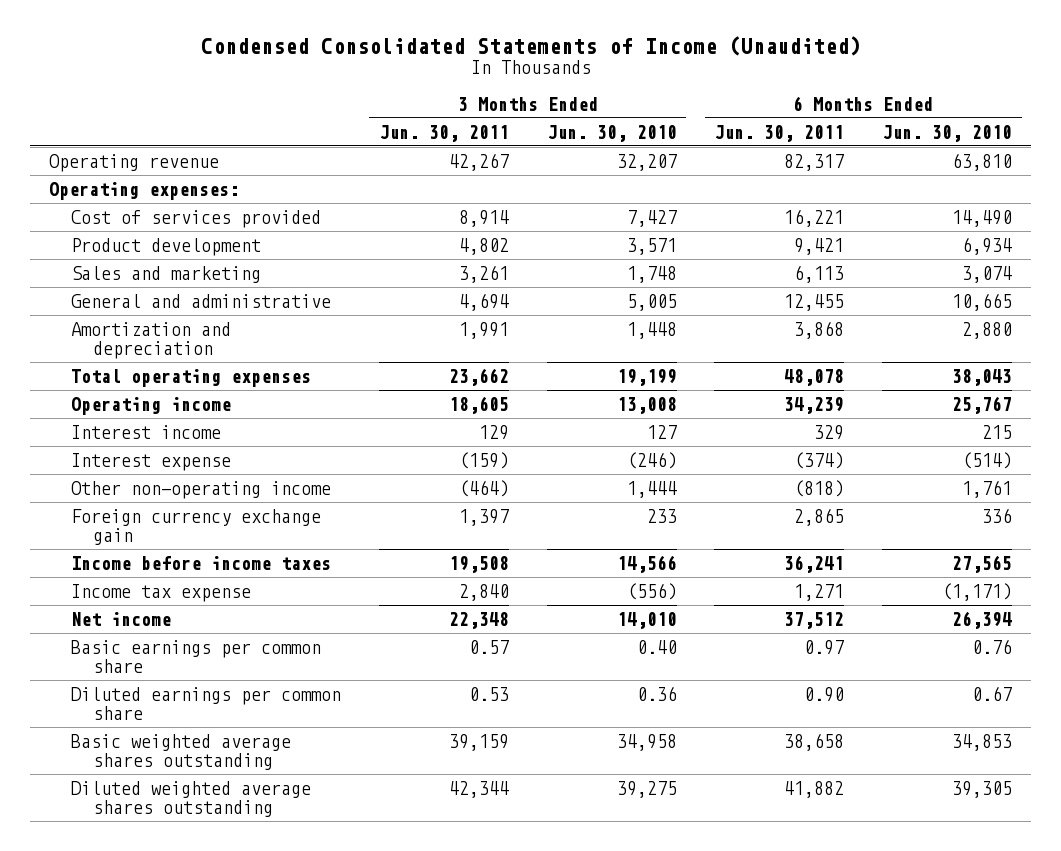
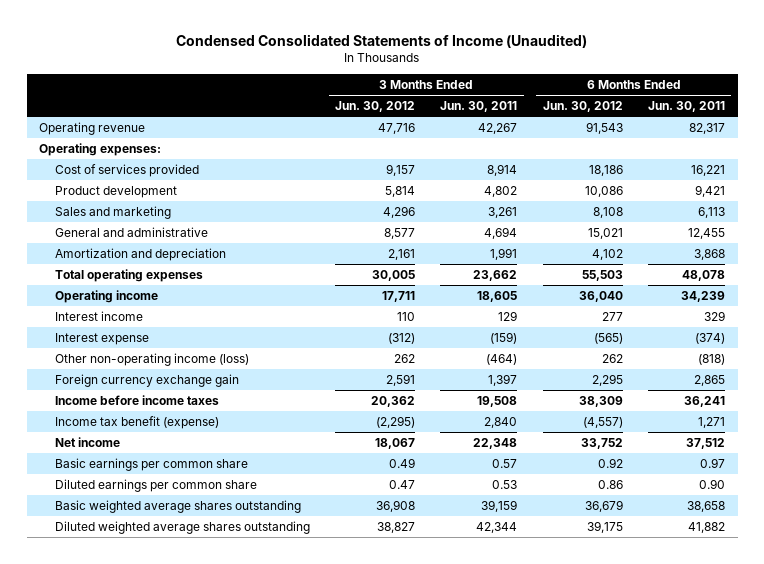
- | 3 Months Ended Jun. 30, 2011 | 3 Months Ended Jun. 30, 2010 | 6 Months Ended Jun. 30, 2011 | 6 Months Ended Jun. 30, 2010
+ | 3 Months Ended Jun. 30, 2012 | 3 Months Ended Jun. 30, 2011 | 6 Months Ended Jun. 30, 2012 | 6 Months Ended Jun. 30, 2011
- Other non-operating income | (464) | 1,444 | (818) | 1,761
+ Other non-operating income (loss) | 262 | (464) | 262 | (818)
- Income tax expense | 2,840 | (556) | 1,271 | (1,171)
+ Income tax benefit (expense) | (2,295) | 2,840 | (4,557) | 1,271

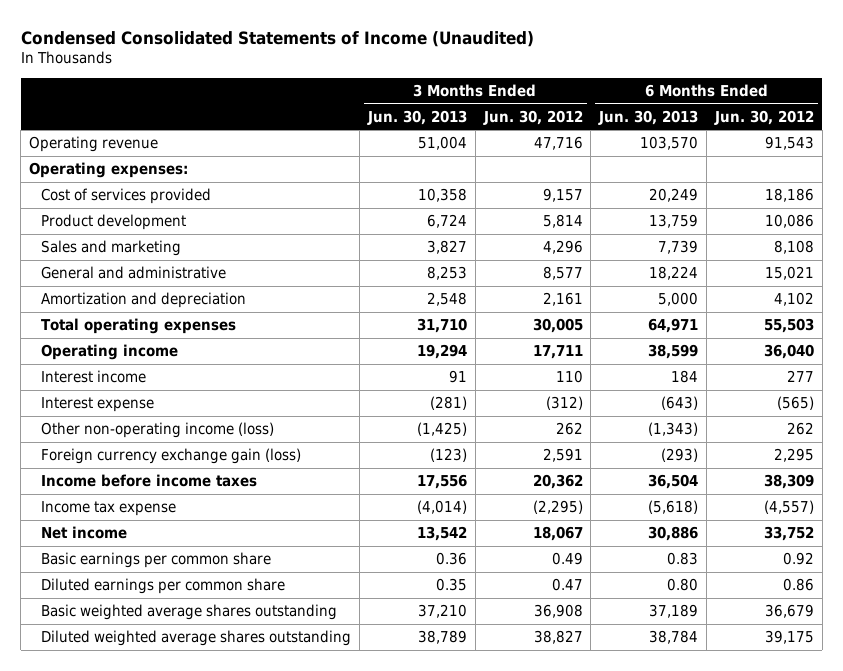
- | 3 Months Ended Jun. 30, 2012 | 3 Months Ended Jun. 30, 2011 | 6 Months Ended Jun. 30, 2012 | 6 Months Ended Jun. 30, 2011
+ | 3 Months Ended Jun. 30, 2013 | 3 Months Ended Jun. 30, 2012 | 6 Months Ended Jun. 30, 2013 | 6 Months Ended Jun. 30, 2012
- Foreign currency exchange gain | 2,591 | 1,397 | 2,295 | 2,865
+ Foreign currency exchange gain (loss) | (123) | 2,591 | (293) | 2,295
- Income tax benefit (expense) | (2,295) | 2,840 | (4,557) | 1,271
+ Income tax expense | (4,014) | (2,295) | (5,618) | (4,557)

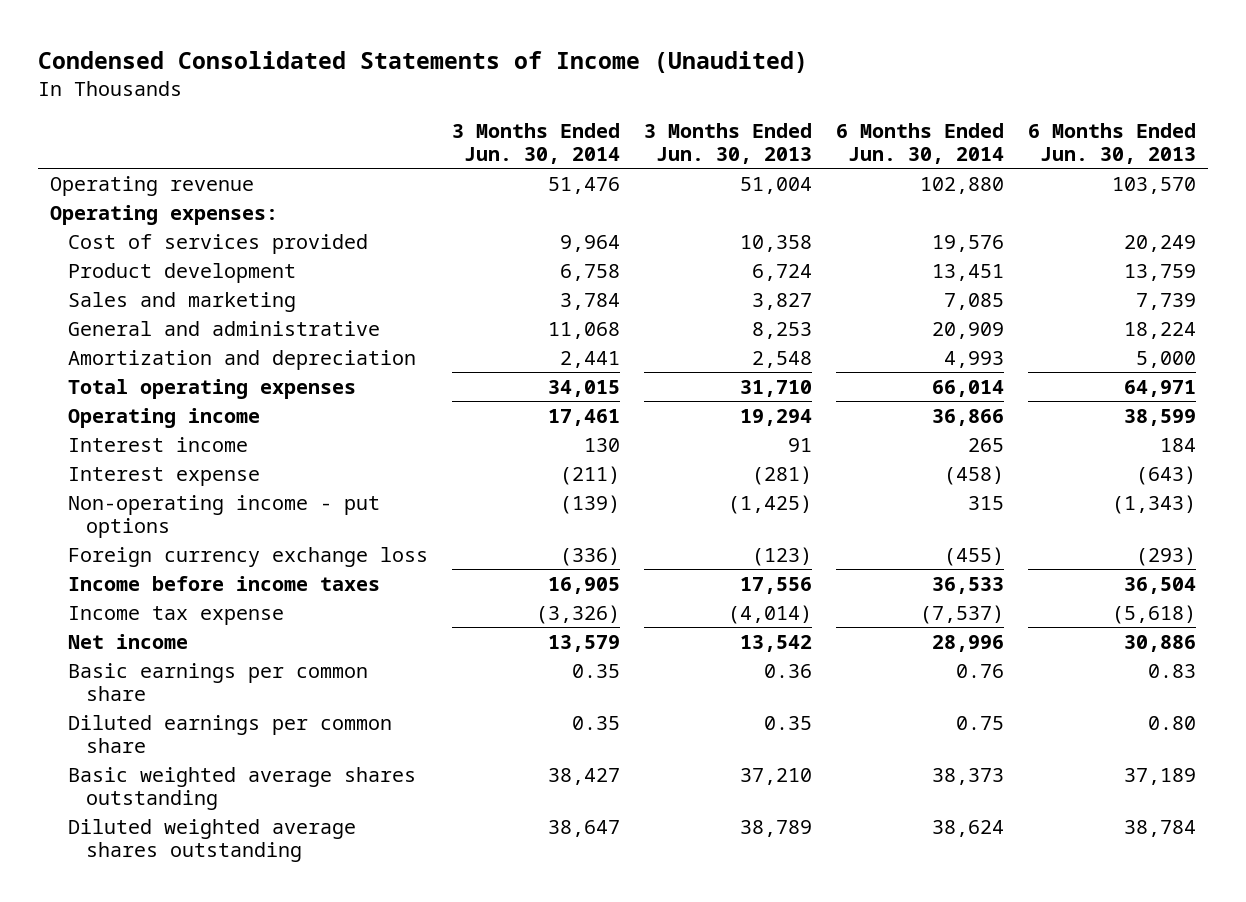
- | 3 Months Ended Jun. 30, 2013 | 3 Months Ended Jun. 30, 2012 | 6 Months Ended Jun. 30, 2013 | 6 Months Ended Jun. 30, 2012
+ | 3 Months Ended Jun. 30, 2014 | 3 Months Ended Jun. 30, 2013 | 6 Months Ended Jun. 30, 2014 | 6 Months Ended Jun. 30, 2013
- Other non-operating income (loss) | (1,425) | 262 | (1,343) | 262
- Foreign currency exchange gain (loss) | (123) | 2,591 | (293) | 2,295
+ Non-operating income - put options | (139) | (1,425) | 315 | (1,343)
+ Foreign currency exchange loss | (336) | (123) | (455) | (293)

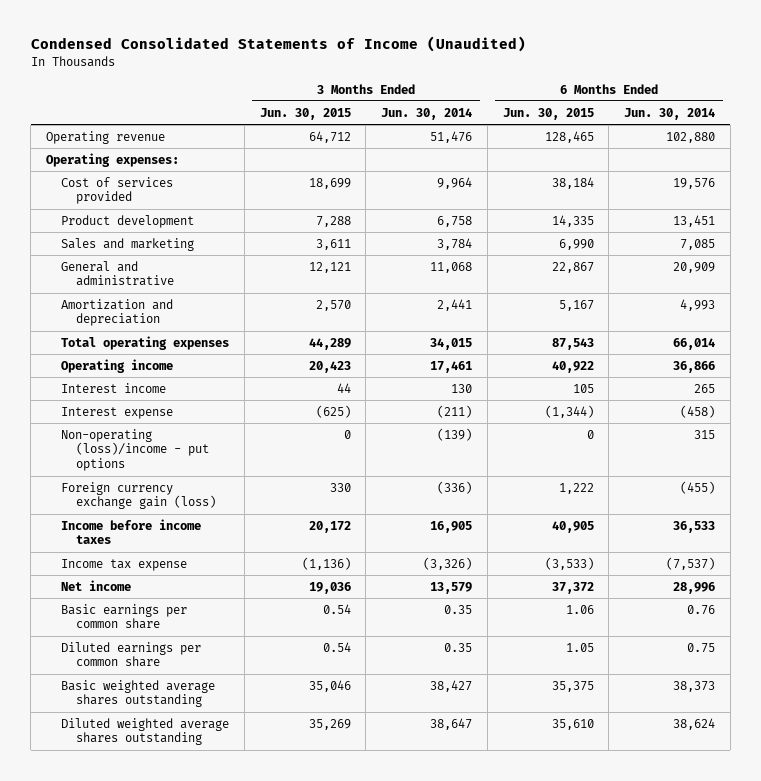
- | 3 Months Ended Jun. 30, 2014 | 3 Months Ended Jun. 30, 2013 | 6 Months Ended Jun. 30, 2014 | 6 Months Ended Jun. 30, 2013
+ | 3 Months Ended Jun. 30, 2015 | 3 Months Ended Jun. 30, 2014 | 6 Months Ended Jun. 30, 2015 | 6 Months Ended Jun. 30, 2014
- Non-operating income - put options | (139) | (1,425) | 315 | (1,343)
- Foreign currency exchange loss | (336) | (123) | (455) | (293)
+ Non-operating (loss)/income - put options | 0 | (139) | 0 | 315
+ Foreign currency exchange gain (loss) | 330 | (336) | 1,222 | (455)

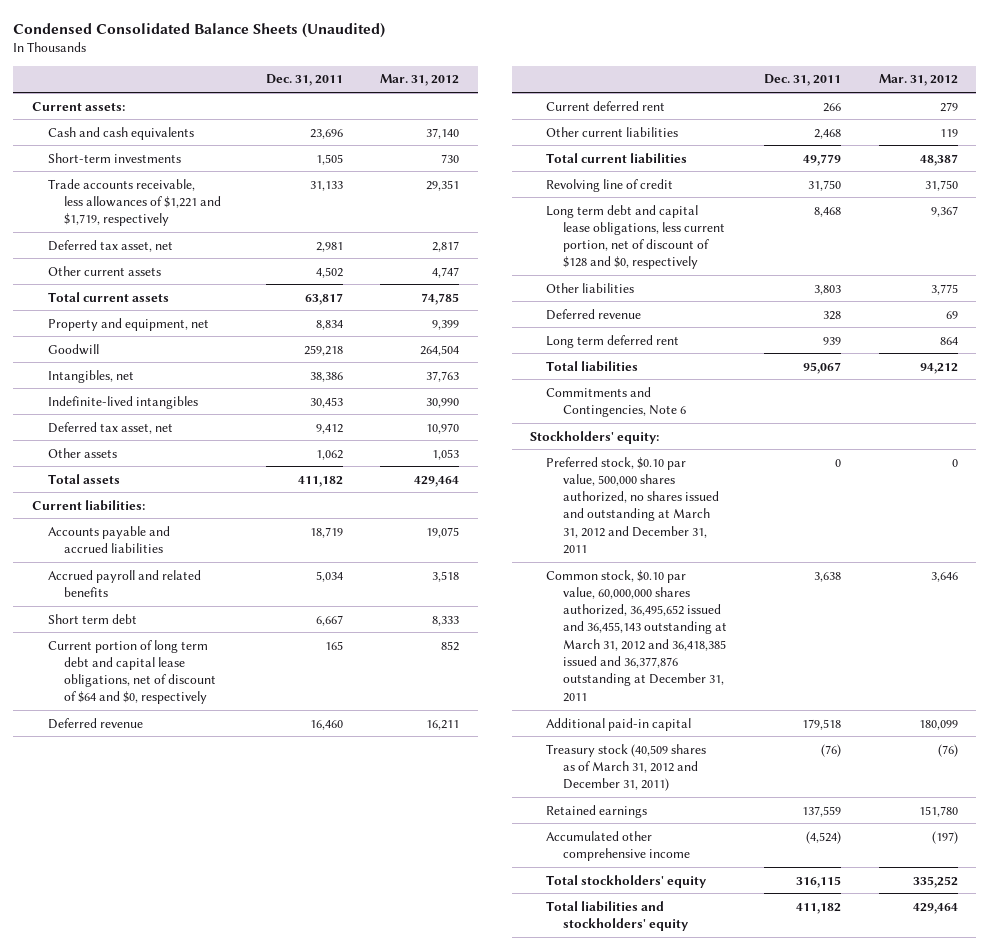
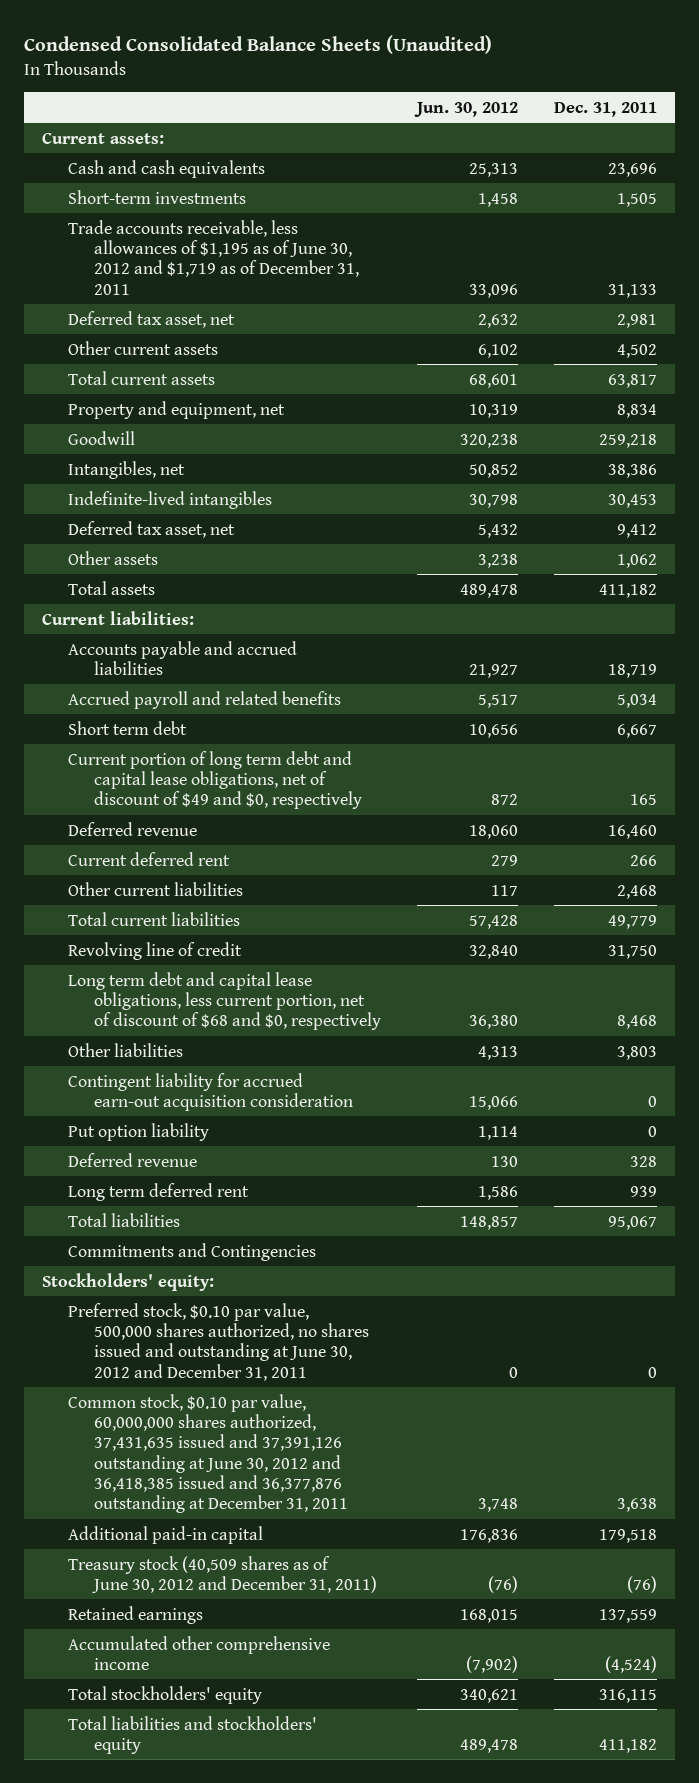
- | Dec. 31, 2011 | Mar. 31, 2012
+ | Jun. 30, 2012 | Dec. 31, 2011
- Trade accounts receivable, less allowances of $1,221 and $1,719, respectively | 31,133 | 29,351
+ Trade accounts receivable, less allowances of $1,195 as of June 30, 2012 and $1,719 as of December 31, 2011 | 33,096 | 31,133
- Current portion of long term debt and capital lease obligations, net of discount of $64 and $0, respectively | 165 | 852
+ Current portion of long term debt and capital lease obligations, net of discount of $49 and $0, respectively | 872 | 165
- Long term debt and capital lease obligations, less current portion, net of discount of $128 and $0, respectively | 8,468 | 9,367
+ Long term debt and capital lease obligations, less current portion, net of discount of $68 and $0, respectively | 36,380 | 8,468
+ Contingent liability for accrued earn-out acquisition consideration | 15,066 | 0
+ Put option liability | 1,114 | 0
- Commitments and Contingencies, Note 6
+ Commitments and Contingencies
- Preferred stock, $0.10 par value, 500,000 shares authorized, no shares issued and outstanding at March 31, 2012 and December 31, 2011 | 0 | 0
- Common stock, $0.10 par value, 60,000,000 shares authorized, 36,495,652 issued and 36,455,143 outstanding at March 31, 2012 and 36,418,385 issued and 36,377,876 outstanding at December 31, 2011 | 3,638 | 3,646
+ Preferred stock, $0.10 par value, 500,000 shares authorized, no shares issued and outstanding at June 30, 2012 and December 31, 2011 | 0 | 0
+ Common stock, $0.10 par value, 60,000,000 shares authorized, 37,431,635 issued and 37,391,126 outstanding at June 30, 2012 and 36,418,385 issued and 36,377,876 outstanding at December 31, 2011 | 3,748 | 3,638
- Treasury stock (40,509 shares as of March 31, 2012 and December 31, 2011) | (76) | (76)
+ Treasury stock (40,509 shares as of June 30, 2012 and December 31, 2011) | (76) | (76)

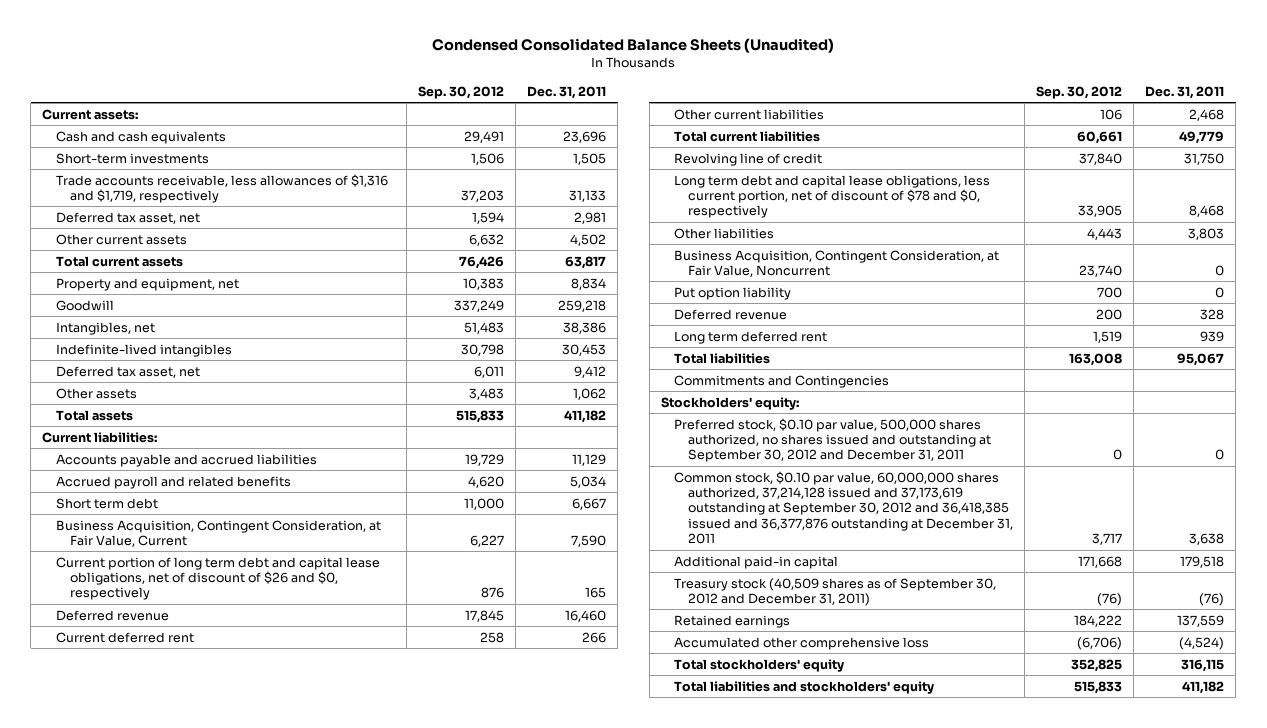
- | Jun. 30, 2012 | Dec. 31, 2011
+ | Sep. 30, 2012 | Dec. 31, 2011
- Trade accounts receivable, less allowances of $1,195 as of June 30, 2012 and $1,719 as of December 31, 2011 | 33,096 | 31,133
+ Trade accounts receivable, less allowances of $1,316 and $1,719, respectively | 37,203 | 31,133
- Accounts payable and accrued liabilities | 21,927 | 18,719
+ Accounts payable and accrued liabilities | 19,729 | 11,129
- Current portion of long term debt and capital lease obligations, net of discount of $49 and $0, respectively | 872 | 165
+ Business Acquisition, Contingent Consideration, at Fair Value, Current | 6,227 | 7,590
+ Current portion of long term debt and capital lease obligations, net of discount of $26 and $0, respectively | 876 | 165
- Long term debt and capital lease obligations, less current portion, net of discount of $68 and $0, respectively | 36,380 | 8,468
+ Long term debt and capital lease obligations, less current portion, net of discount of $78 and $0, respectively | 33,905 | 8,468
- Contingent liability for accrued earn-out acquisition consideration | 15,066 | 0
+ Business Acquisition, Contingent Consideration, at Fair Value, Noncurrent | 23,740 | 0
- Preferred stock, $0.10 par value, 500,000 shares authorized, no shares issued and outstanding at June 30, 2012 and December 31, 2011 | 0 | 0
- Common stock, $0.10 par value, 60,000,000 shares authorized, 37,431,635 issued and 37,391,126 outstanding at June 30, 2012 and 36,418,385 issued and 36,377,876 outstanding at December 31, 2011 | 3,748 | 3,638
+ Preferred stock, $0.10 par value, 500,000 shares authorized, no shares issued and outstanding at September 30, 2012 and December 31, 2011 | 0 | 0
+ Common stock, $0.10 par value, 60,000,000 shares authorized, 37,214,128 issued and 37,173,619 outstanding at September 30, 2012 and 36,418,385 issued and 36,377,876 outstanding at December 31, 2011 | 3,717 | 3,638
- Treasury stock (40,509 shares as of June 30, 2012 and December 31, 2011) | (76) | (76)
+ Treasury stock (40,509 shares as of September 30, 2012 and December 31, 2011) | (76) | (76)
- Accumulated other comprehensive income | (7,902) | (4,524)
+ Accumulated other comprehensive loss | (6,706) | (4,524)

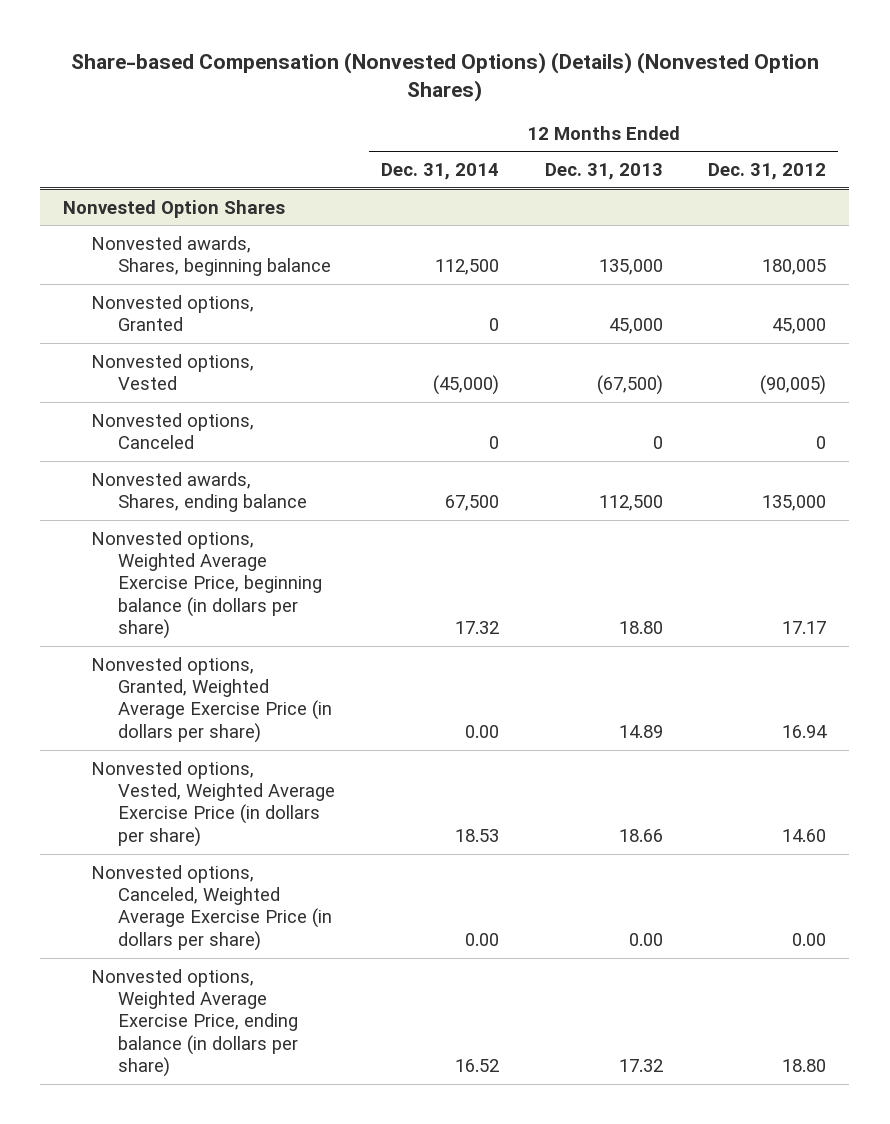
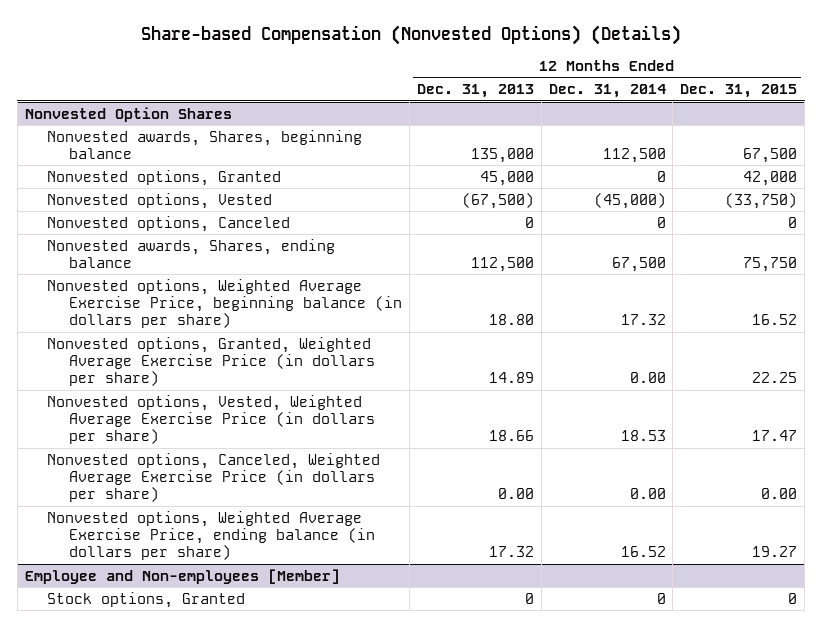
- Share-based Compensation (Nonvested Options) (Details) (Nonvested Option Shares)
+ Share-based Compensation (Nonvested Options) (Details)
- | 12 Months Ended Dec. 31, 2014 | 12 Months Ended Dec. 31, 2013 | 12 Months Ended Dec. 31, 2012
+ | 12 Months Ended Dec. 31, 2013 | 12 Months Ended Dec. 31, 2014 | 12 Months Ended Dec. 31, 2015
+ Employee and Non-employees [Member]
+ Stock options, Granted | 0 | 0 | 0

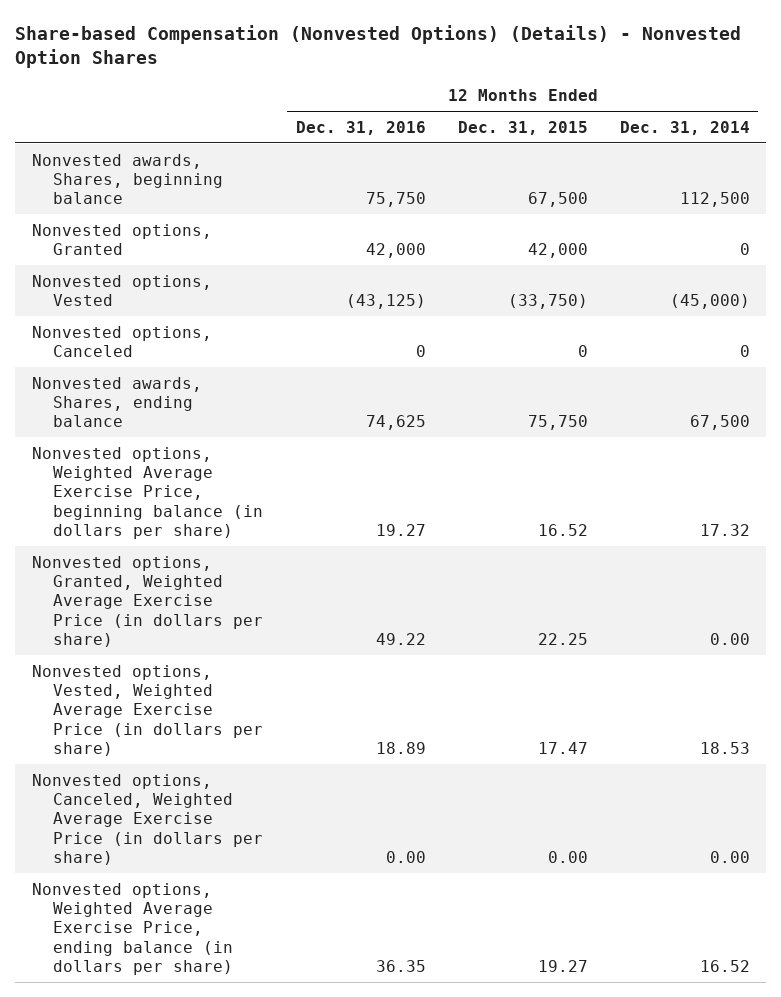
- Share-based Compensation (Nonvested Options) (Details)
+ Share-based Compensation (Nonvested Options) (Details) - Nonvested Option Shares
- | 12 Months Ended Dec. 31, 2013 | 12 Months Ended Dec. 31, 2014 | 12 Months Ended Dec. 31, 2015
+ | 12 Months Ended Dec. 31, 2016 | 12 Months Ended Dec. 31, 2015 | 12 Months Ended Dec. 31, 2014
- Nonvested Option Shares
- Employee and Non-employees [Member]
- Stock options, Granted | 0 | 0 | 0

